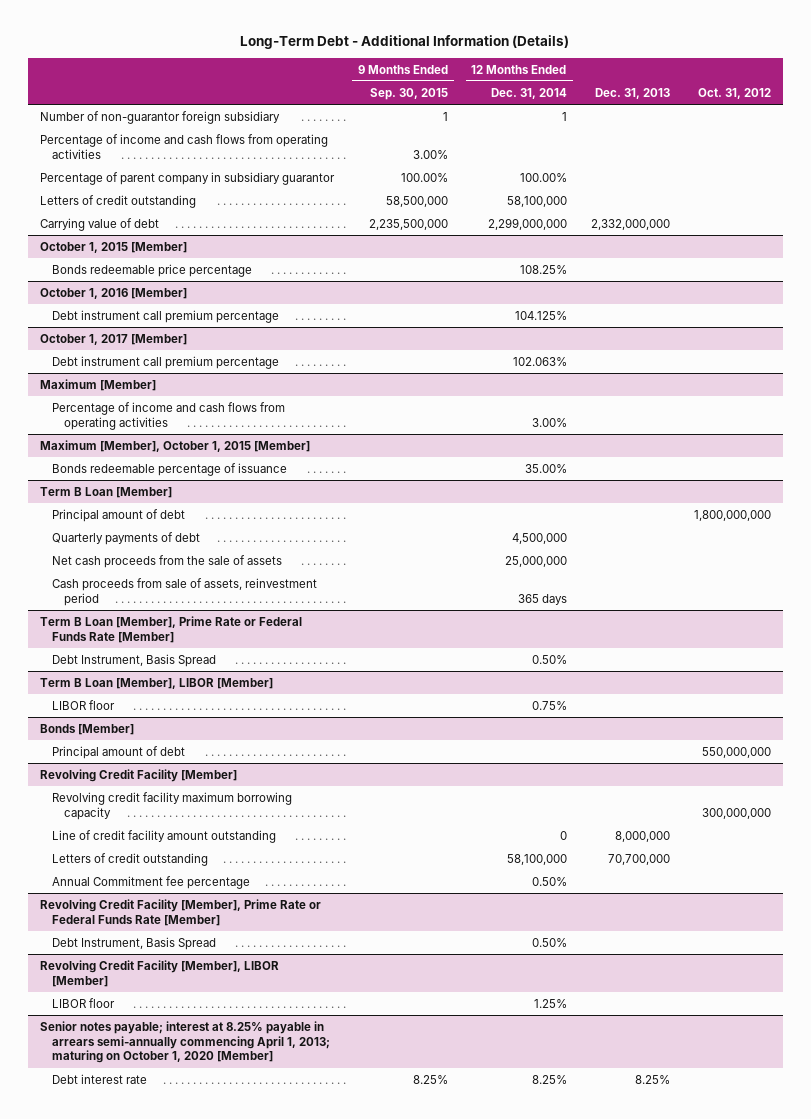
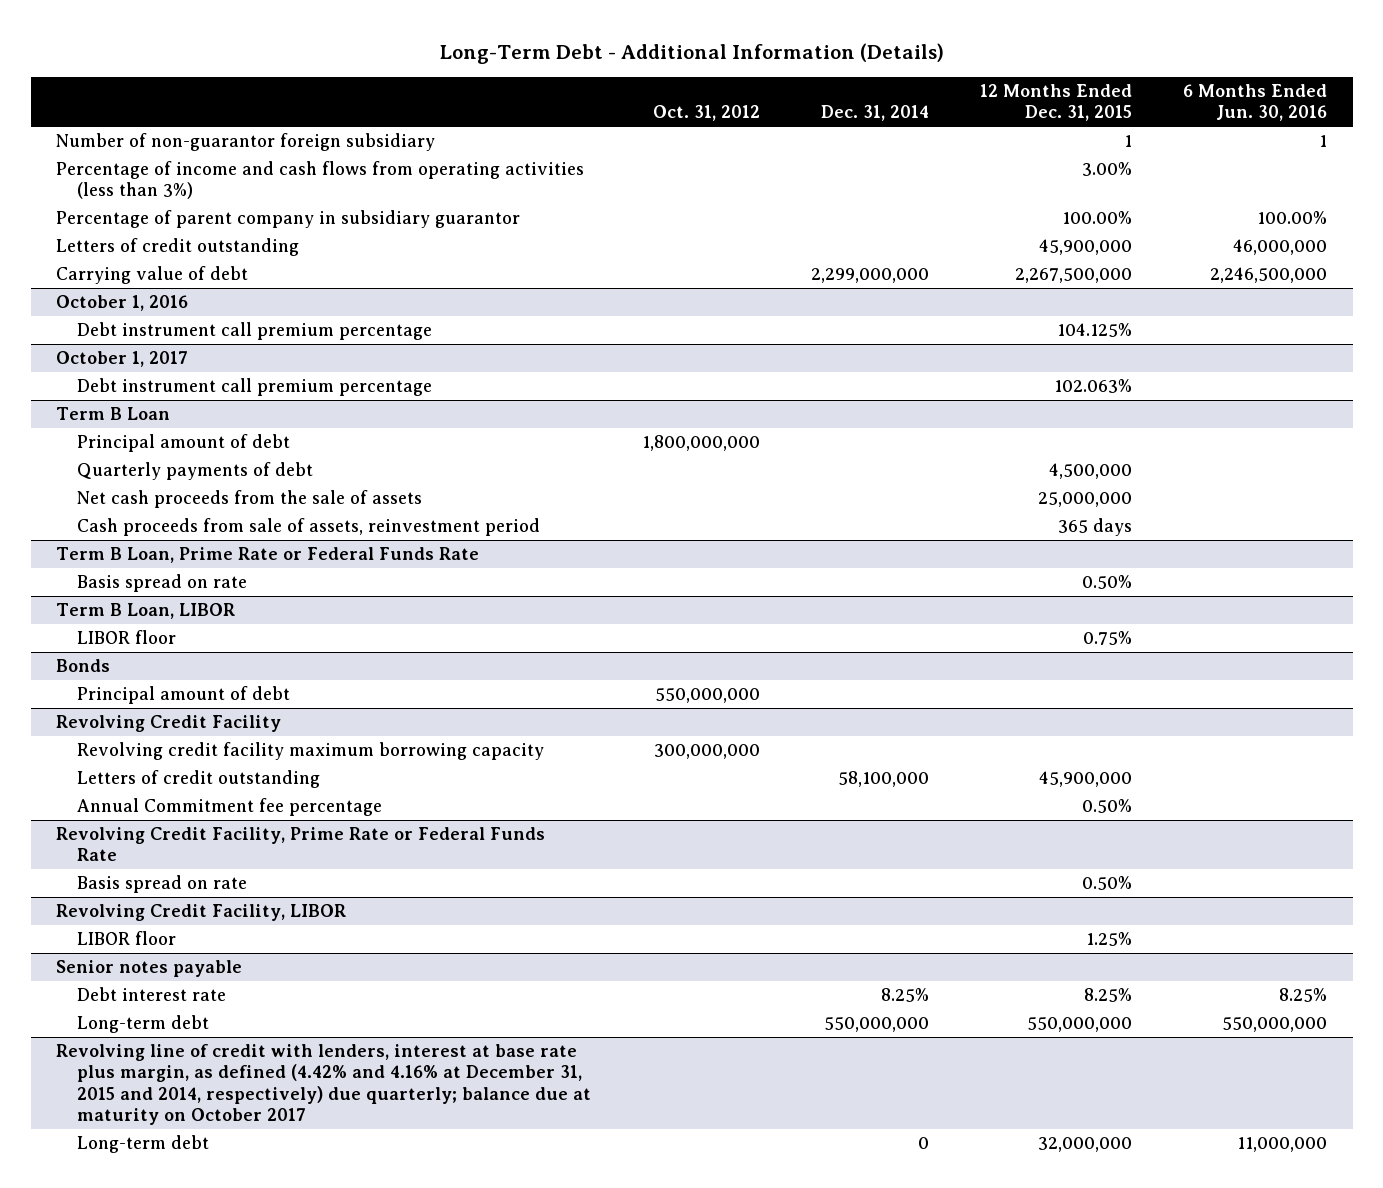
- | 9 Months Ended Sep. 30, 2015 | 12 Months Ended Dec. 31, 2014 | Dec. 31, 2013 | Oct. 31, 2012
+ | Oct. 31, 2012 | Dec. 31, 2014 | 12 Months Ended Dec. 31, 2015 | 6 Months Ended Jun. 30, 2016
- Percentage of income and cash flows from operating activities | 3.00% | | |
+ Percentage of income and cash flows from operating activities (less than 3%) | | | 3.00% |
- October 1, 2015 [Member]
- Bonds redeemable price percentage | | 108.25% | |
- October 1, 2016 [Member]
+ October 1, 2016
+ Debt instrument call premium percentage | | | 104.125% |
+ October 1, 2017
- October 1, 2017 [Member]
- Debt instrument call premium percentage | | 102.063% | |
- Maximum [Member]
- Percentage of income and cash flows from operating activities | | 3.00% | |
- Maximum [Member], October 1, 2015 [Member]
- Bonds redeemable percentage of issuance | | 35.00% | |
- Term B Loan [Member]
+ Term B Loan
- Term B Loan [Member], Prime Rate or Federal Funds Rate [Member]
- Debt Instrument, Basis Spread | | 0.50% | |
- Term B Loan [Member], LIBOR [Member]
+ Term B Loan, Prime Rate or Federal Funds Rate
+ Basis spread on rate | | | 0.50% |
+ Term B Loan, LIBOR
- Bonds [Member]
+ Bonds
- Revolving Credit Facility [Member]
+ Revolving Credit Facility
- Line of credit facility amount outstanding | | 0 | 8,000,000 |
- Revolving Credit Facility [Member], Prime Rate or Federal Funds Rate [Member]
- Debt Instrument, Basis Spread | | 0.50% | |
- Revolving Credit Facility [Member], LIBOR [Member]
+ Revolving Credit Facility, Prime Rate or Federal Funds Rate
+ Basis spread on rate | | | 0.50% |
+ Revolving Credit Facility, LIBOR
- Senior notes payable; interest at 8.25% payable in arrears semi-annually commencing April 1, 2013; maturing on October 1, 2020 [Member]
+ Senior notes payable
+ Long-term debt | | 550,000,000 | 550,000,000 | 550,000,000
+ Revolving line of credit with lenders, interest at base rate plus margin, as defined (4.42% and 4.16% at December 31, 2015 and 2014, respectively) due quarterly; balance due at maturity on October 2017
+ Long-term debt | | 0 | 32,000,000 | 11,000,000

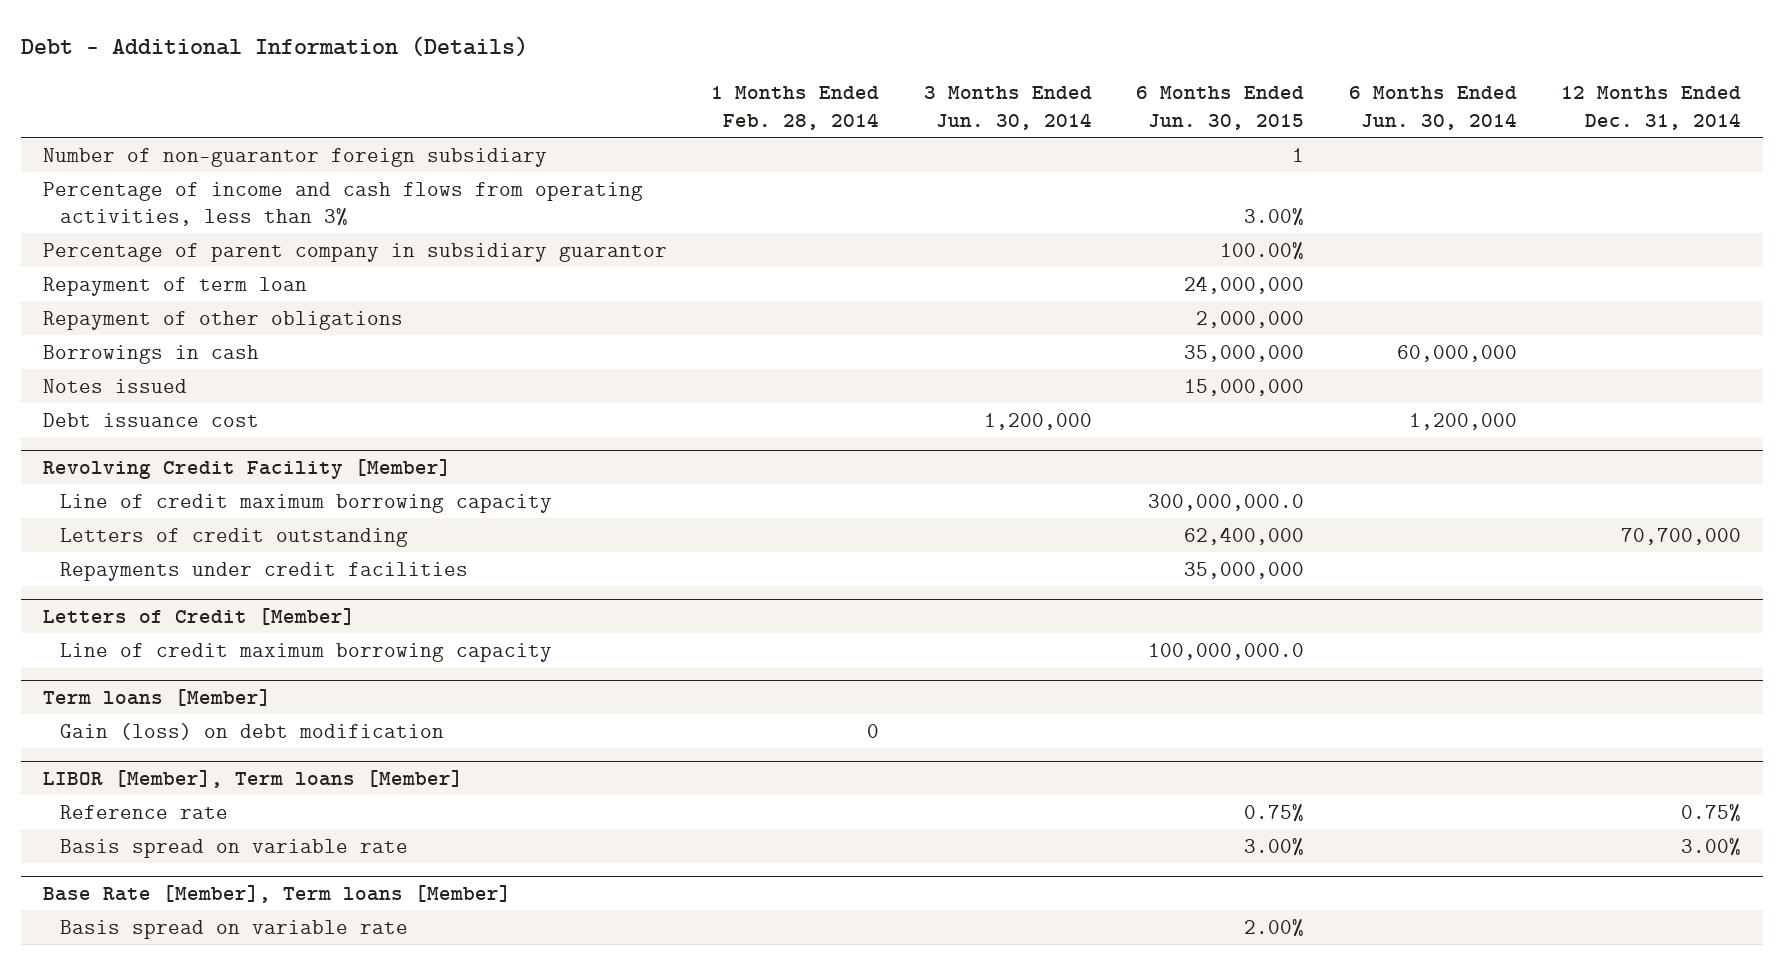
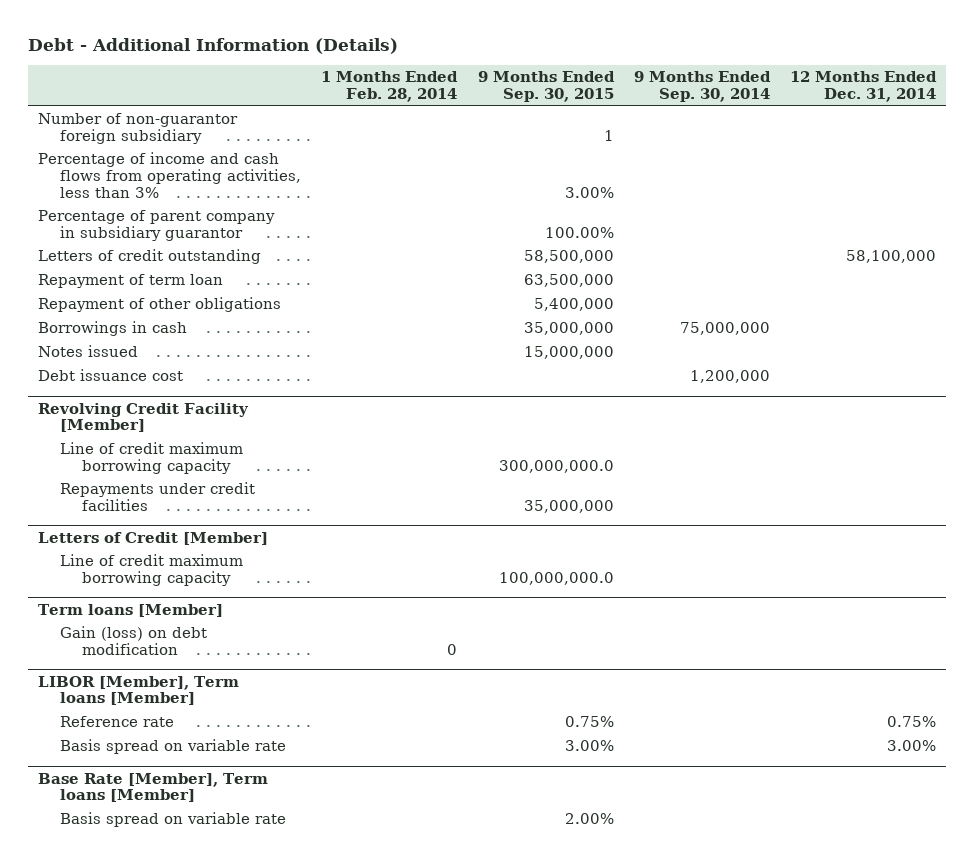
- | 1 Months Ended Feb. 28, 2014 | 3 Months Ended Jun. 30, 2014 | 6 Months Ended Jun. 30, 2015 | 6 Months Ended Jun. 30, 2014 | 12 Months Ended Dec. 31, 2014
+ | 1 Months Ended Feb. 28, 2014 | 9 Months Ended Sep. 30, 2015 | 9 Months Ended Sep. 30, 2014 | 12 Months Ended Dec. 31, 2014
+ Letters of credit outstanding | | 58,500,000 | | 58,100,000
@ Revolving Credit Facility [Member]
- Letters of credit outstanding | | | 62,400,000 | | 70,700,000

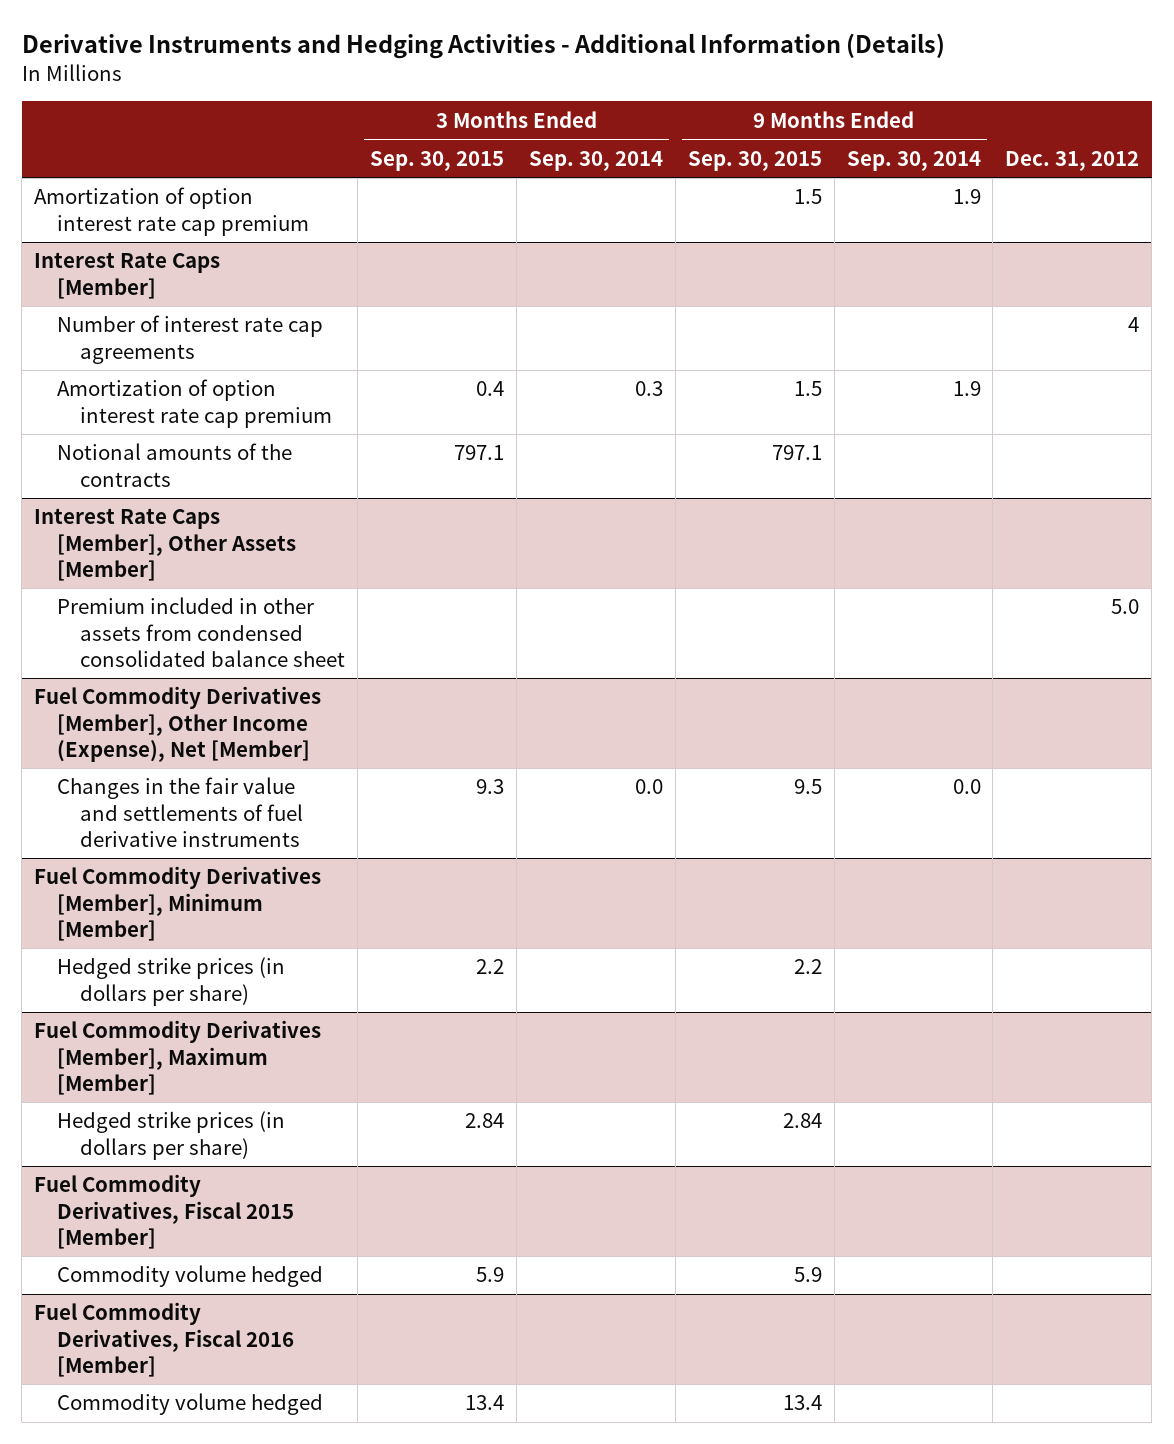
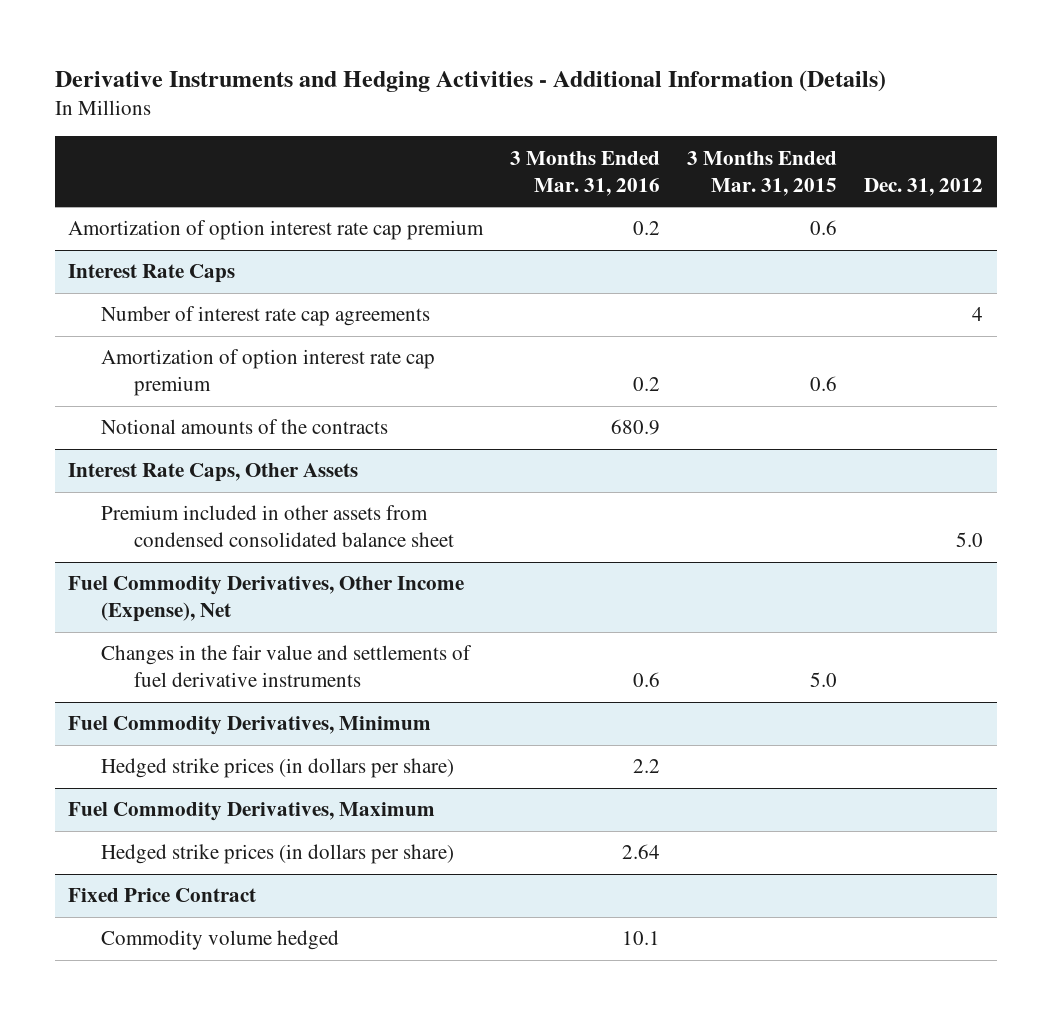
- | 3 Months Ended Sep. 30, 2015 | 3 Months Ended Sep. 30, 2014 | 9 Months Ended Sep. 30, 2015 | 9 Months Ended Sep. 30, 2014 | Dec. 31, 2012
+ | 3 Months Ended Mar. 31, 2016 | 3 Months Ended Mar. 31, 2015 | Dec. 31, 2012
- Interest Rate Caps [Member]
+ Interest Rate Caps
- Interest Rate Caps [Member], Other Assets [Member]
+ Interest Rate Caps, Other Assets
- Fuel Commodity Derivatives [Member], Other Income (Expense), Net [Member]
+ Fuel Commodity Derivatives, Other Income (Expense), Net
- Fuel Commodity Derivatives [Member], Minimum [Member]
+ Fuel Commodity Derivatives, Minimum
- Fuel Commodity Derivatives [Member], Maximum [Member]
+ Fuel Commodity Derivatives, Maximum
- Fuel Commodity Derivatives, Fiscal 2015 [Member]
- Commodity volume hedged | 5.9 | | 5.9 | |
- Fuel Commodity Derivatives, Fiscal 2016 [Member]
- Commodity volume hedged | 13.4 | | 13.4 | |
+ Fixed Price Contract
+ Commodity volume hedged | 10.1 | |

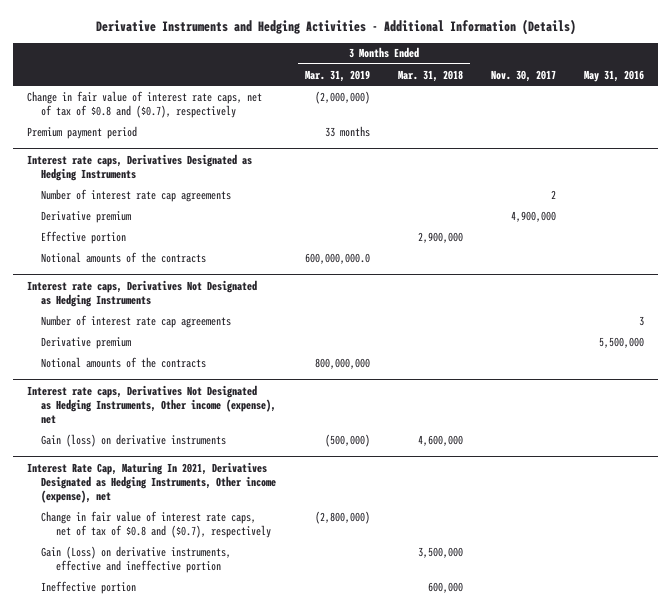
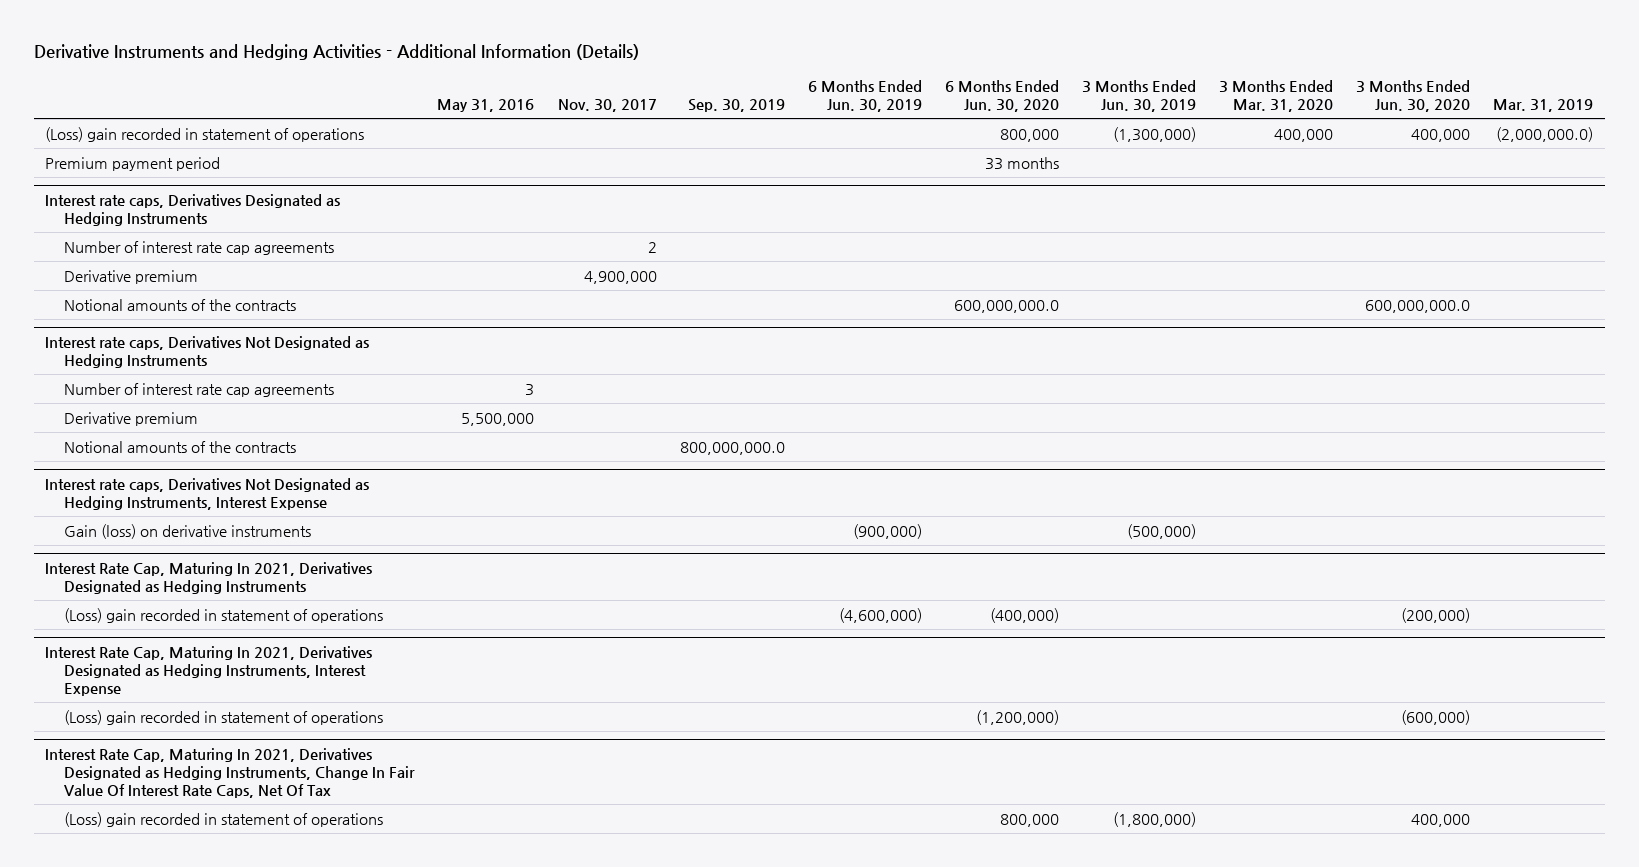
- | 3 Months Ended Mar. 31, 2019 | 3 Months Ended Mar. 31, 2018 | Nov. 30, 2017 | May 31, 2016
+ | May 31, 2016 | Nov. 30, 2017 | Sep. 30, 2019 | 6 Months Ended Jun. 30, 2019 | 6 Months Ended Jun. 30, 2020 | 3 Months Ended Jun. 30, 2019 | 3 Months Ended Mar. 31, 2020 | 3 Months Ended Jun. 30, 2020 | Mar. 31, 2019
- Change in fair value of interest rate caps, net of tax of $0.8 and ($0.7), respectively | (2,000,000) | | |
+ (Loss) gain recorded in statement of operations | | | | | 800,000 | (1,300,000) | 400,000 | 400,000 | (2,000,000.0)
@ Interest rate caps, Derivatives Designated as Hedging Instruments
- Effective portion | | 2,900,000 | |
- Interest rate caps, Derivatives Not Designated as Hedging Instruments, Other income (expense), net
+ Interest rate caps, Derivatives Not Designated as Hedging Instruments, Interest Expense
- Interest Rate Cap, Maturing In 2021, Derivatives Designated as Hedging Instruments, Other income (expense), net
- Change in fair value of interest rate caps, net of tax of $0.8 and ($0.7), respectively | (2,800,000) | | |
- Gain (Loss) on derivative instruments, effective and ineffective portion | | 3,500,000 | |
- Ineffective portion | | 600,000 | |
+ Interest Rate Cap, Maturing In 2021, Derivatives Designated as Hedging Instruments
+ (Loss) gain recorded in statement of operations | | | | (4,600,000) | (400,000) | | | (200,000) |
+ Interest Rate Cap, Maturing In 2021, Derivatives Designated as Hedging Instruments, Interest Expense
+ (Loss) gain recorded in statement of operations | | | | | (1,200,000) | | | (600,000) |
+ Interest Rate Cap, Maturing In 2021, Derivatives Designated as Hedging Instruments, Change In Fair Value Of Interest Rate Caps, Net Of Tax
+ (Loss) gain recorded in statement of operations | | | | | 800,000 | (1,800,000) | | 400,000 |

